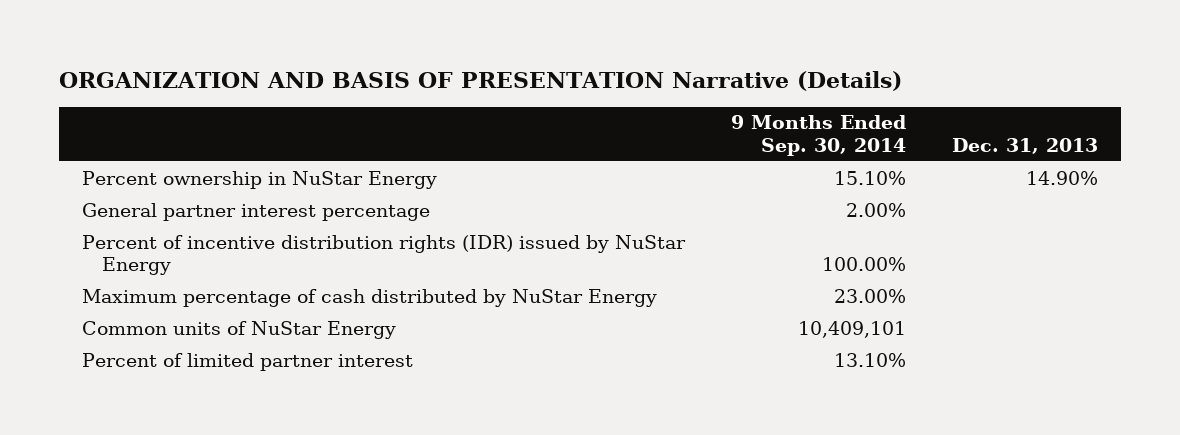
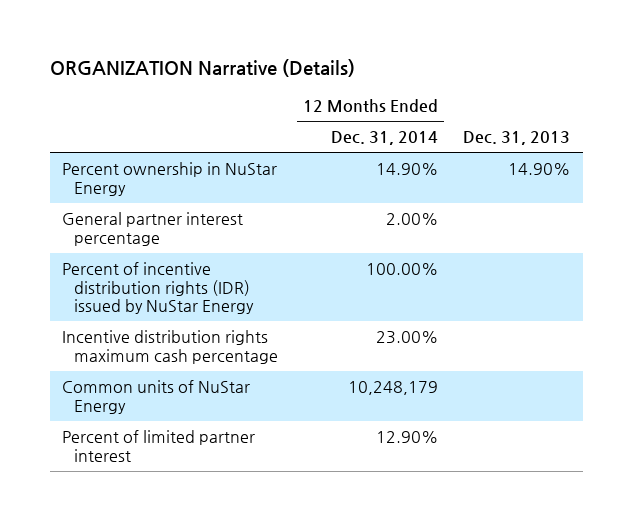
- ORGANIZATION AND BASIS OF PRESENTATION Narrative (Details)
+ ORGANIZATION Narrative (Details)
- | 9 Months Ended Sep. 30, 2014 | Dec. 31, 2013
+ | 12 Months Ended Dec. 31, 2014 | Dec. 31, 2013
- Maximum percentage of cash distributed by NuStar Energy | 23.00% |
+ Incentive distribution rights maximum cash percentage | 23.00% |

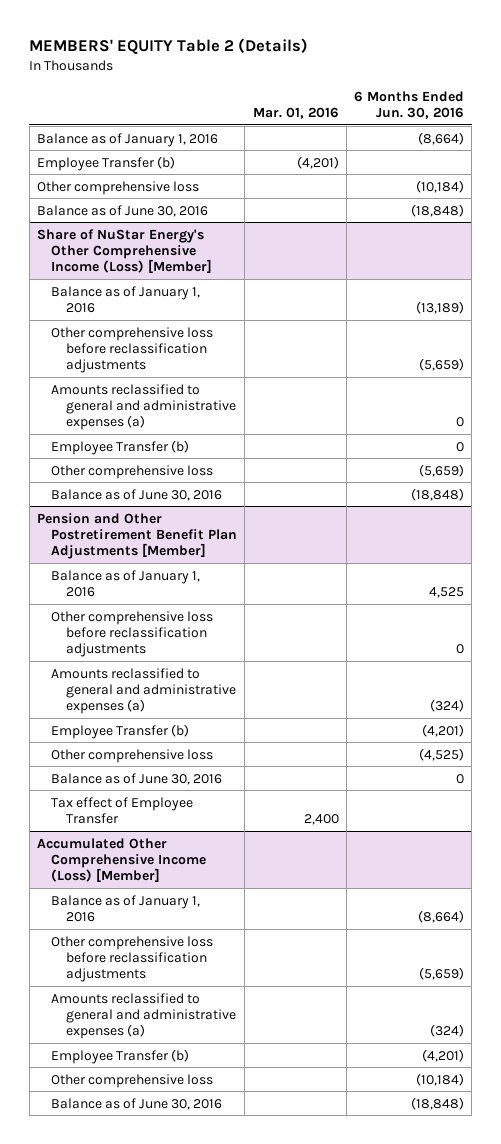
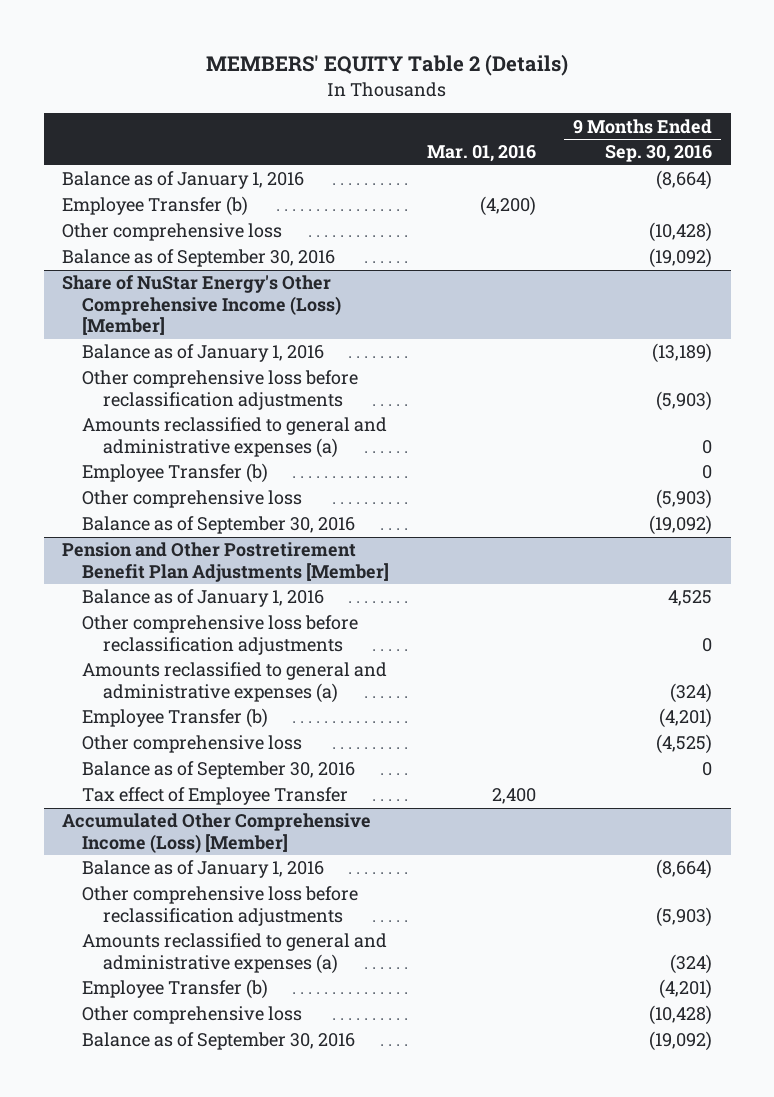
- | Mar. 01, 2016 | 6 Months Ended Jun. 30, 2016
+ | Mar. 01, 2016 | 9 Months Ended Sep. 30, 2016
- Employee Transfer (b) | (4,201) |
+ Employee Transfer (b) | (4,200) |
- Balance as of June 30, 2016 | | (18,848)
+ Balance as of September 30, 2016 | | (19,092)
@ Share of NuStar Energy's Other Comprehensive Income (Loss) [Member]
- Balance as of June 30, 2016 | | (18,848)
+ Balance as of September 30, 2016 | | (19,092)
@ Pension and Other Postretirement Benefit Plan Adjustments [Member]
- Balance as of June 30, 2016 | | 0
+ Balance as of September 30, 2016 | | 0
@ Accumulated Other Comprehensive Income (Loss) [Member]
- Balance as of June 30, 2016 | | (18,848)
+ Balance as of September 30, 2016 | | (19,092)

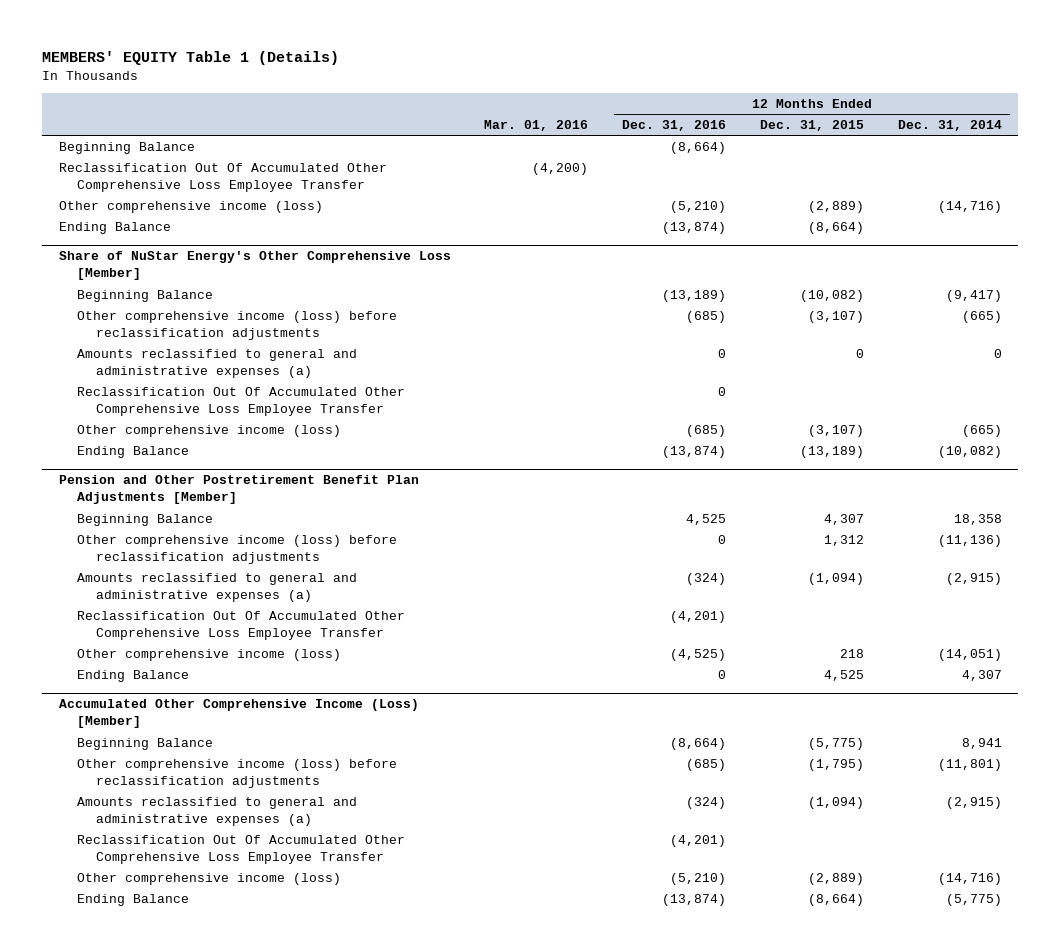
- MEMBERS' EQUITY Table 2 (Details)
+ MEMBERS' EQUITY Table 1 (Details)
- | Mar. 01, 2016 | 9 Months Ended Sep. 30, 2016
+ | Mar. 01, 2016 | 12 Months Ended Dec. 31, 2016 | 12 Months Ended Dec. 31, 2015 | 12 Months Ended Dec. 31, 2014
- Balance as of January 1, 2016 | | (8,664)
- Employee Transfer (b) | (4,200) |
- Other comprehensive loss | | (10,428)
- Balance as of September 30, 2016 | | (19,092)
- Share of NuStar Energy's Other Comprehensive Income (Loss) [Member]
- Balance as of January 1, 2016 | | (13,189)
- Other comprehensive loss before reclassification adjustments | | (5,903)
+ Beginning Balance | | (8,664) | |
+ Reclassification Out Of Accumulated Other Comprehensive Loss Employee Transfer | (4,200) | | |
+ Other comprehensive income (loss) | | (5,210) | (2,889) | (14,716)
+ Ending Balance | | (13,874) | (8,664) |
+ Share of NuStar Energy's Other Comprehensive Loss [Member]
+ Beginning Balance | | (13,189) | (10,082) | (9,417)
+ Other comprehensive income (loss) before reclassification adjustments | | (685) | (3,107) | (665)
- Employee Transfer (b) | | 0
- Other comprehensive loss | | (5,903)
- Balance as of September 30, 2016 | | (19,092)
+ Reclassification Out Of Accumulated Other Comprehensive Loss Employee Transfer | | 0 | |
+ Other comprehensive income (loss) | | (685) | (3,107) | (665)
+ Ending Balance | | (13,874) | (13,189) | (10,082)
@ Pension and Other Postretirement Benefit Plan Adjustments [Member]
- Balance as of January 1, 2016 | | 4,525
- Other comprehensive loss before reclassification adjustments | | 0
+ Beginning Balance | | 4,525 | 4,307 | 18,358
+ Other comprehensive income (loss) before reclassification adjustments | | 0 | 1,312 | (11,136)
- Employee Transfer (b) | | (4,201)
- Other comprehensive loss | | (4,525)
- Balance as of September 30, 2016 | | 0
- Tax effect of Employee Transfer | 2,400 |
+ Reclassification Out Of Accumulated Other Comprehensive Loss Employee Transfer | | (4,201) | |
+ Other comprehensive income (loss) | | (4,525) | 218 | (14,051)
+ Ending Balance | | 0 | 4,525 | 4,307
@ Accumulated Other Comprehensive Income (Loss) [Member]
- Balance as of January 1, 2016 | | (8,664)
- Other comprehensive loss before reclassification adjustments | | (5,903)
+ Beginning Balance | | (8,664) | (5,775) | 8,941
+ Other comprehensive income (loss) before reclassification adjustments | | (685) | (1,795) | (11,801)
- Employee Transfer (b) | | (4,201)
- Other comprehensive loss | | (10,428)
- Balance as of September 30, 2016 | | (19,092)
+ Reclassification Out Of Accumulated Other Comprehensive Loss Employee Transfer | | (4,201) | |
+ Other comprehensive income (loss) | | (5,210) | (2,889) | (14,716)
+ Ending Balance | | (13,874) | (8,664) | (5,775)

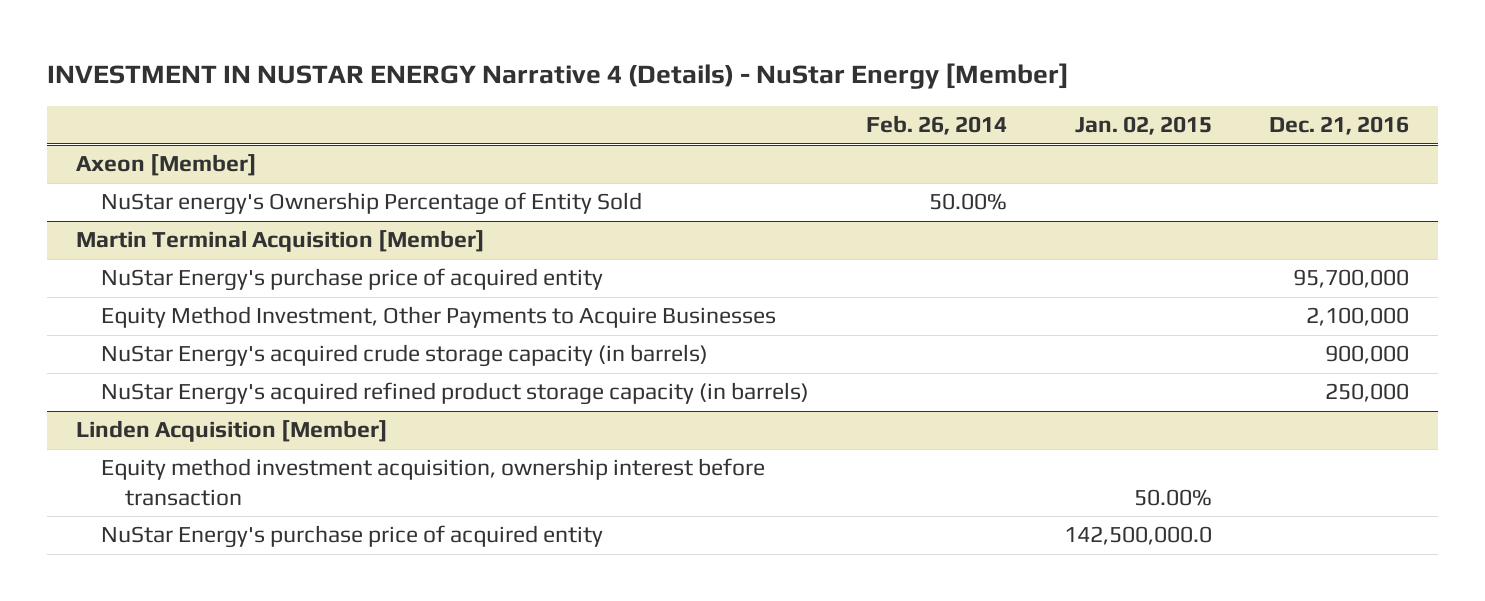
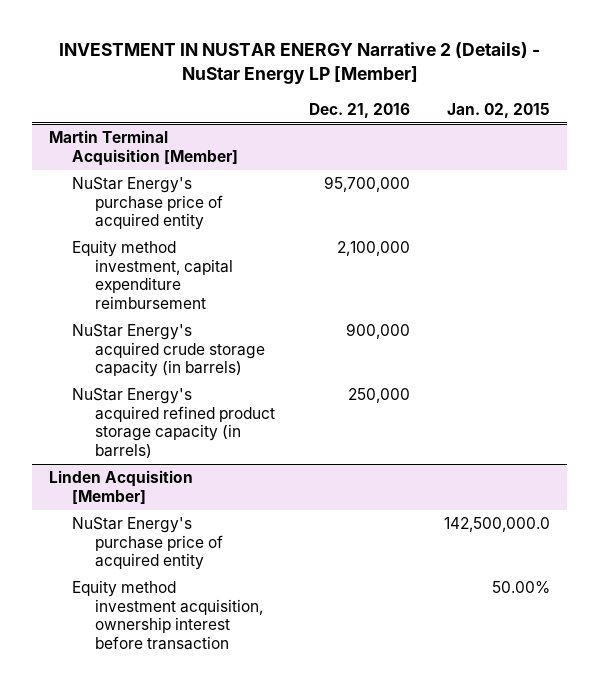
- INVESTMENT IN NUSTAR ENERGY Narrative 4 (Details) - NuStar Energy [Member]
+ INVESTMENT IN NUSTAR ENERGY Narrative 2 (Details) - NuStar Energy LP [Member]
- | Feb. 26, 2014 | Jan. 02, 2015 | Dec. 21, 2016
+ | Dec. 21, 2016 | Jan. 02, 2015
- Axeon [Member]
- NuStar energy's Ownership Percentage of Entity Sold | 50.00% | |
@ Martin Terminal Acquisition [Member]
- Equity Method Investment, Other Payments to Acquire Businesses | | | 2,100,000
+ Equity method investment, capital expenditure reimbursement | 2,100,000 |
@ Linden Acquisition [Member]
moved down: Equity method investment acquisition, ownership interest before transaction | | 50.00%

